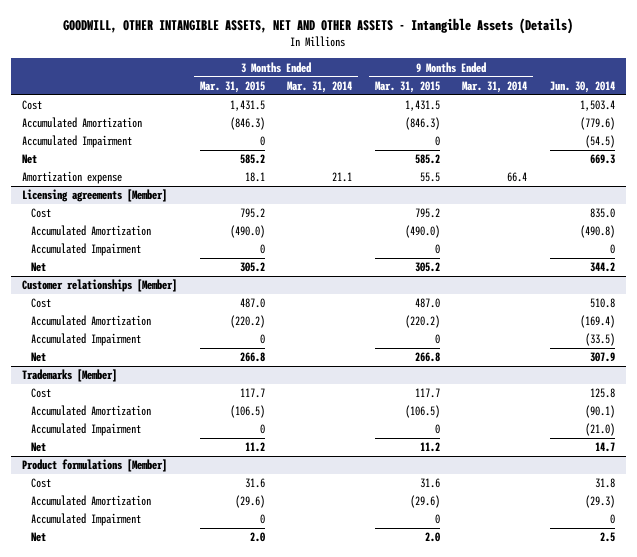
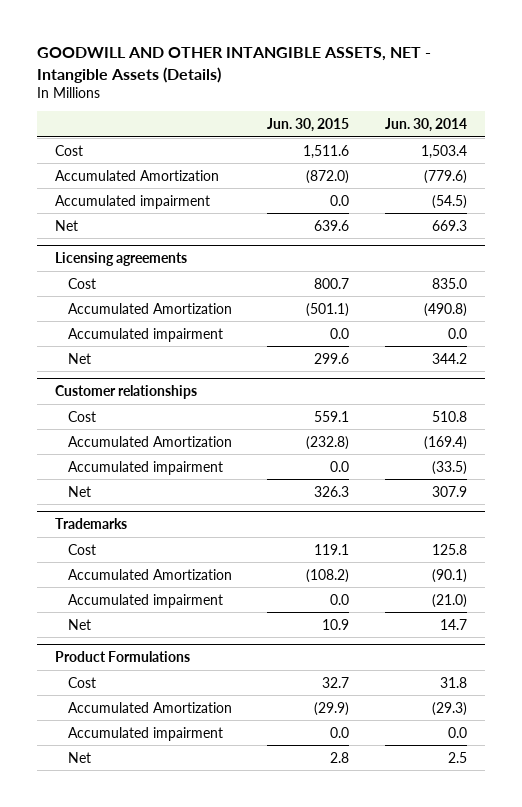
- GOODWILL, OTHER INTANGIBLE ASSETS, NET AND OTHER ASSETS - Intangible Assets (Details)
+ GOODWILL AND OTHER INTANGIBLE ASSETS, NET - Intangible Assets (Details)
- | 3 Months Ended Mar. 31, 2015 | 3 Months Ended Mar. 31, 2014 | 9 Months Ended Mar. 31, 2015 | 9 Months Ended Mar. 31, 2014 | Jun. 30, 2014
+ | Jun. 30, 2015 | Jun. 30, 2014
- Accumulated Impairment | 0 | | 0 | | (54.5)
+ Accumulated impairment | 0.0 | (54.5)
- Amortization expense | 18.1 | 21.1 | 55.5 | 66.4 |
- Licensing agreements [Member]
+ Licensing agreements
- Accumulated Impairment | 0 | | 0 | | 0
+ Accumulated impairment | 0.0 | 0.0
- Customer relationships [Member]
+ Customer relationships
- Accumulated Impairment | 0 | | 0 | | (33.5)
+ Accumulated impairment | 0.0 | (33.5)
- Trademarks [Member]
+ Trademarks
- Accumulated Impairment | 0 | | 0 | | (21.0)
+ Accumulated impairment | 0.0 | (21.0)
- Product formulations [Member]
+ Product Formulations
- Accumulated Impairment | 0 | | 0 | | 0
+ Accumulated impairment | 0.0 | 0.0

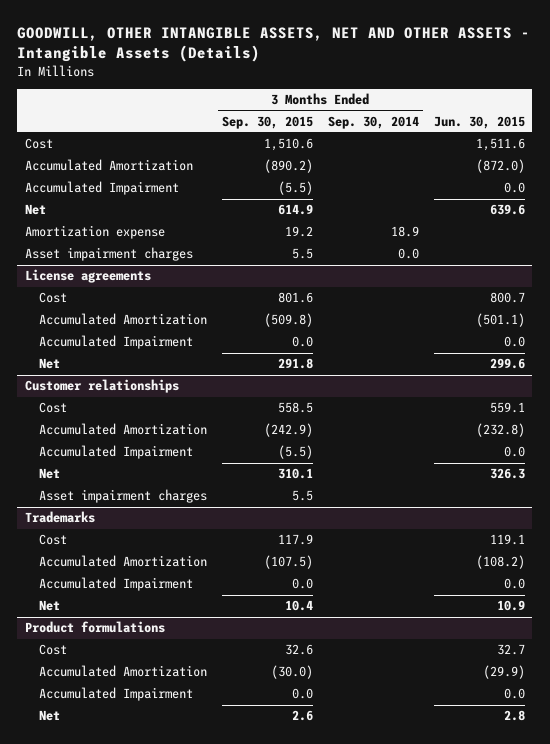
- GOODWILL AND OTHER INTANGIBLE ASSETS, NET - Intangible Assets (Details)
+ GOODWILL, OTHER INTANGIBLE ASSETS, NET AND OTHER ASSETS - Intangible Assets (Details)
- | Jun. 30, 2015 | Jun. 30, 2014
+ | 3 Months Ended Sep. 30, 2015 | 3 Months Ended Sep. 30, 2014 | Jun. 30, 2015
- Accumulated impairment | 0.0 | (54.5)
+ Accumulated Impairment | (5.5) | | 0.0
- Licensing agreements
+ Amortization expense | 19.2 | 18.9 |
+ Asset impairment charges | 5.5 | 0.0 |
+ License agreements
- Accumulated impairment | 0.0 | 0.0
+ Accumulated Impairment | 0.0 | | 0.0
@ Customer relationships
- Accumulated impairment | 0.0 | (33.5)
+ Accumulated Impairment | (5.5) | | 0.0
+ Asset impairment charges | 5.5 | |
@ Trademarks
- Accumulated impairment | 0.0 | (21.0)
+ Accumulated Impairment | 0.0 | | 0.0
- Product Formulations
+ Product formulations
- Accumulated impairment | 0.0 | 0.0
+ Accumulated Impairment | 0.0 | | 0.0

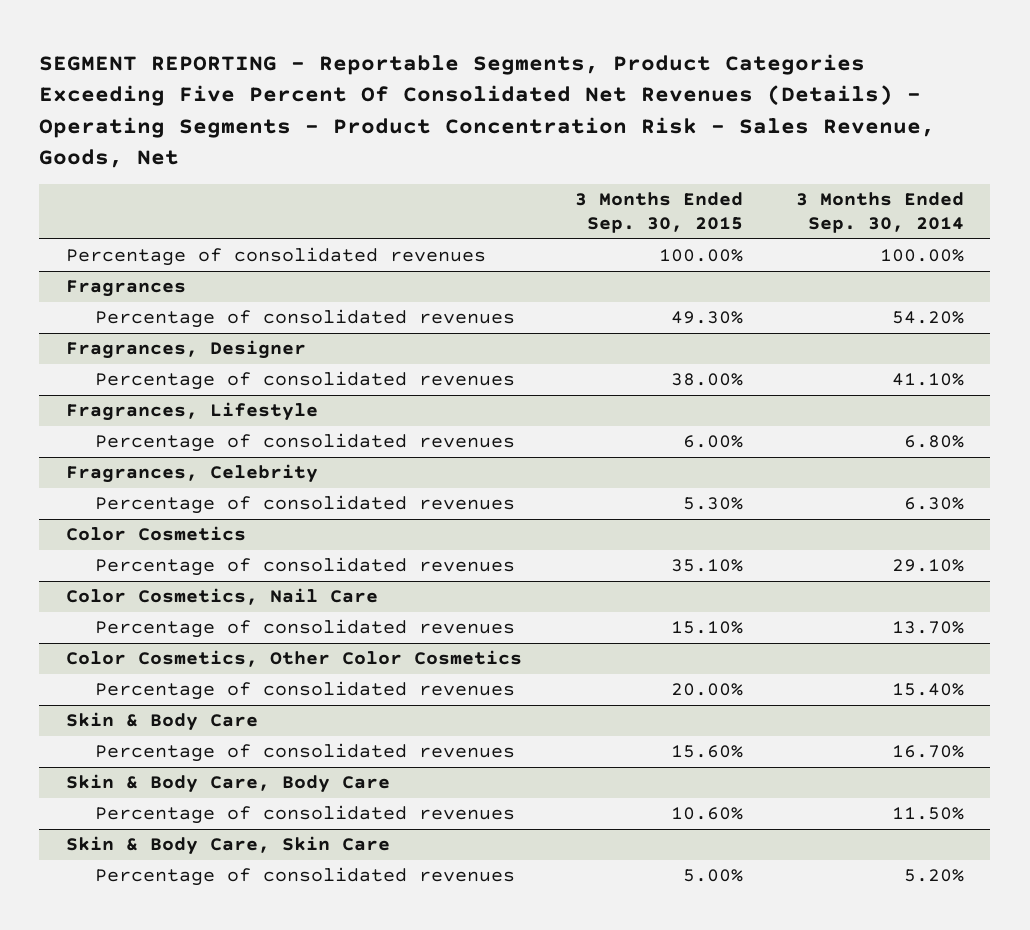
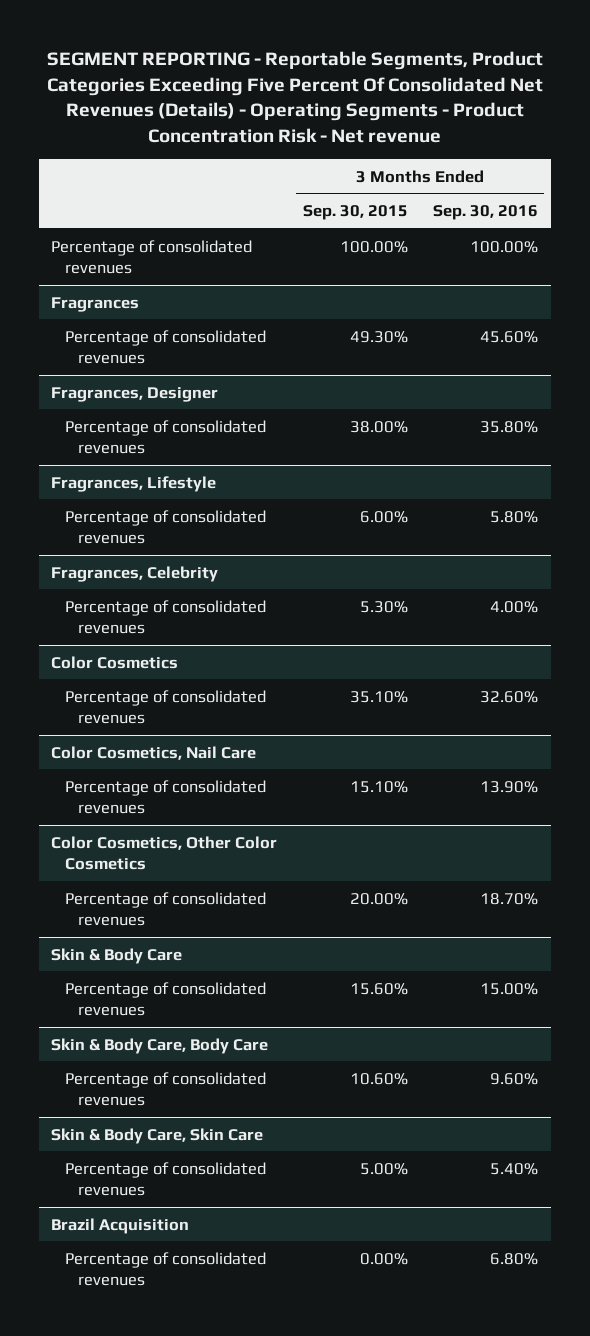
- SEGMENT REPORTING - Reportable Segments, Product Categories Exceeding Five Percent Of Consolidated Net Revenues (Details) - Operating Segments - Product Concentration Risk - Sales Revenue, Goods, Net
+ SEGMENT REPORTING - Reportable Segments, Product Categories Exceeding Five Percent Of Consolidated Net Revenues (Details) - Operating Segments - Product Concentration Risk - Net revenue
- | 3 Months Ended Sep. 30, 2015 | 3 Months Ended Sep. 30, 2014
+ | 3 Months Ended Sep. 30, 2015 | 3 Months Ended Sep. 30, 2016
+ Brazil Acquisition
+ Percentage of consolidated revenues | 0.00% | 6.80%

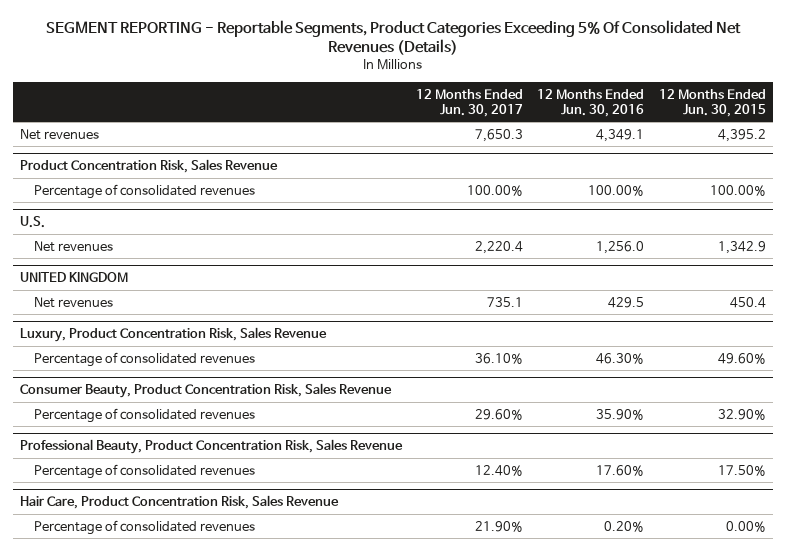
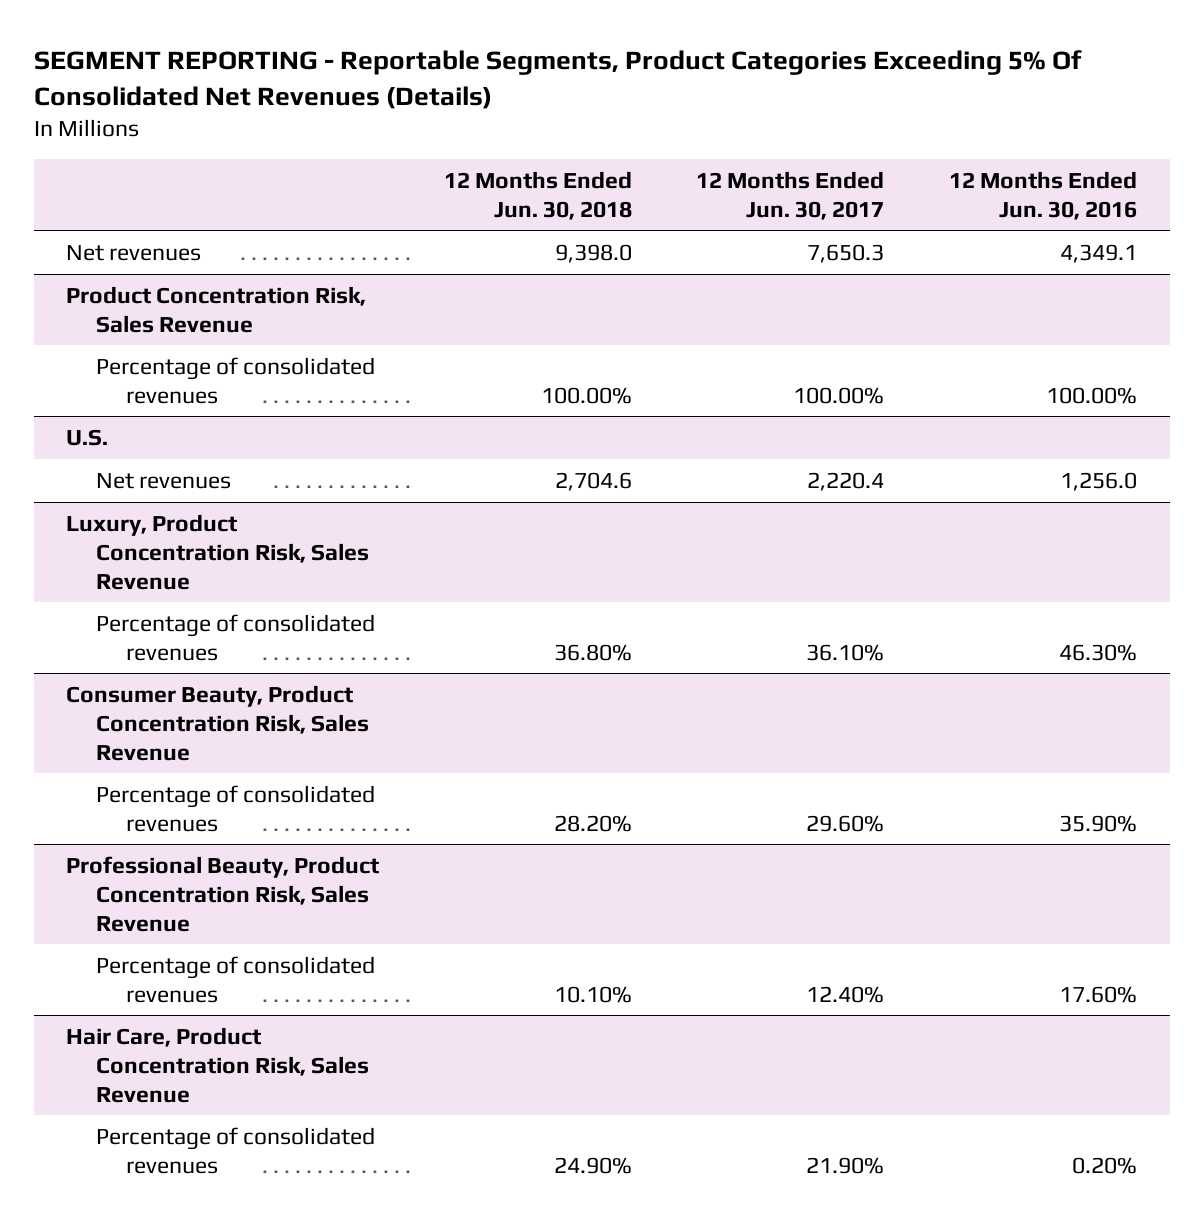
- | 12 Months Ended Jun. 30, 2017 | 12 Months Ended Jun. 30, 2016 | 12 Months Ended Jun. 30, 2015
+ | 12 Months Ended Jun. 30, 2018 | 12 Months Ended Jun. 30, 2017 | 12 Months Ended Jun. 30, 2016
- UNITED KINGDOM
- Net revenues | 735.1 | 429.5 | 450.4

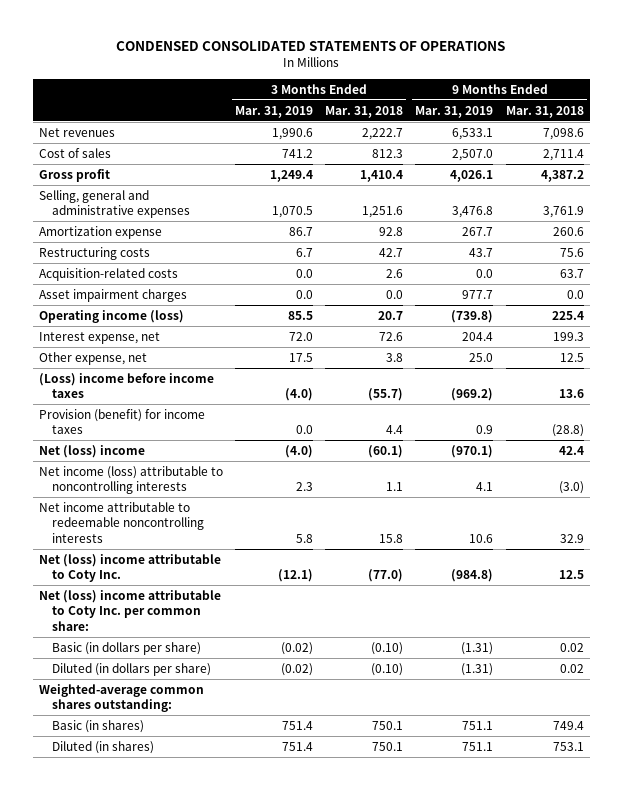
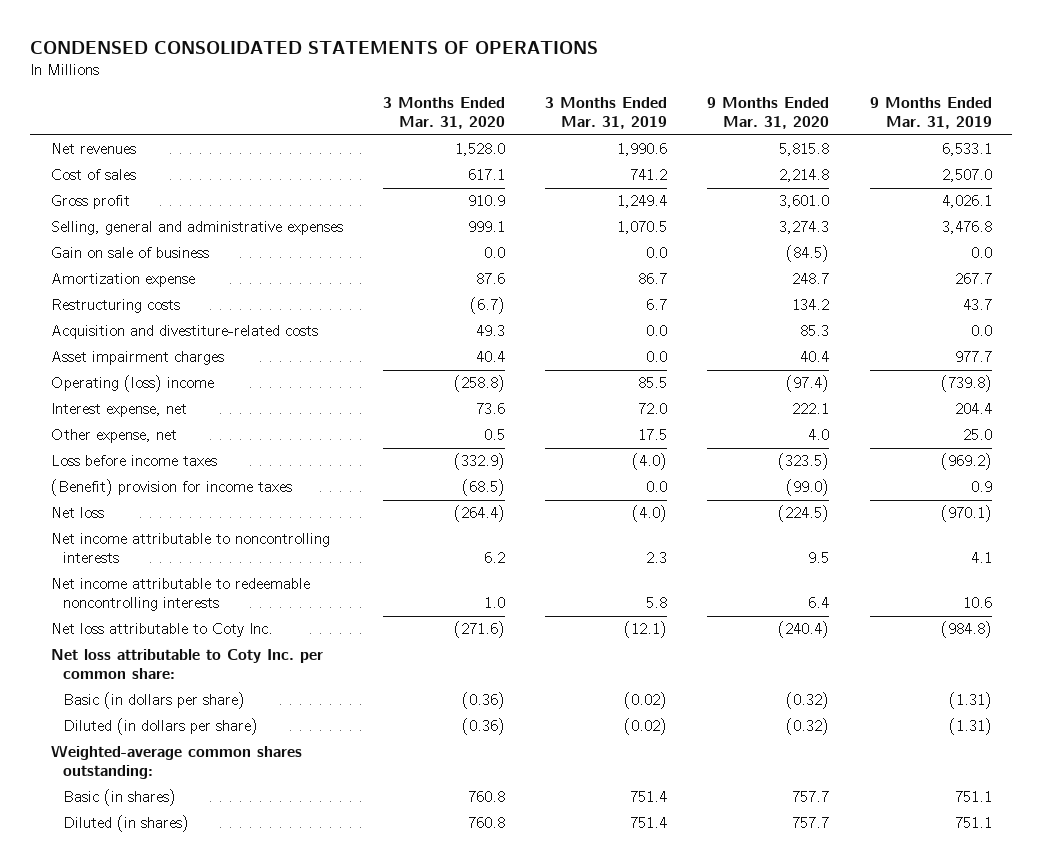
- | 3 Months Ended Mar. 31, 2019 | 3 Months Ended Mar. 31, 2018 | 9 Months Ended Mar. 31, 2019 | 9 Months Ended Mar. 31, 2018
+ | 3 Months Ended Mar. 31, 2020 | 3 Months Ended Mar. 31, 2019 | 9 Months Ended Mar. 31, 2020 | 9 Months Ended Mar. 31, 2019
+ Gain on sale of business | 0.0 | 0.0 | (84.5) | 0.0
- Acquisition-related costs | 0.0 | 2.6 | 0.0 | 63.7
+ Acquisition and divestiture-related costs | 49.3 | 0.0 | 85.3 | 0.0
- Operating income (loss) | 85.5 | 20.7 | (739.8) | 225.4
+ Operating (loss) income | (258.8) | 85.5 | (97.4) | (739.8)
- (Loss) income before income taxes | (4.0) | (55.7) | (969.2) | 13.6
- Provision (benefit) for income taxes | 0.0 | 4.4 | 0.9 | (28.8)
- Net (loss) income | (4.0) | (60.1) | (970.1) | 42.4
- Net income (loss) attributable to noncontrolling interests | 2.3 | 1.1 | 4.1 | (3.0)
+ Loss before income taxes | (332.9) | (4.0) | (323.5) | (969.2)
+ (Benefit) provision for income taxes | (68.5) | 0.0 | (99.0) | 0.9
+ Net loss | (264.4) | (4.0) | (224.5) | (970.1)
+ Net income attributable to noncontrolling interests | 6.2 | 2.3 | 9.5 | 4.1
- Net (loss) income attributable to Coty Inc. | (12.1) | (77.0) | (984.8) | 12.5
- Net (loss) income attributable to Coty Inc. per common share:
+ Net loss attributable to Coty Inc. | (271.6) | (12.1) | (240.4) | (984.8)
+ Net loss attributable to Coty Inc. per common share:

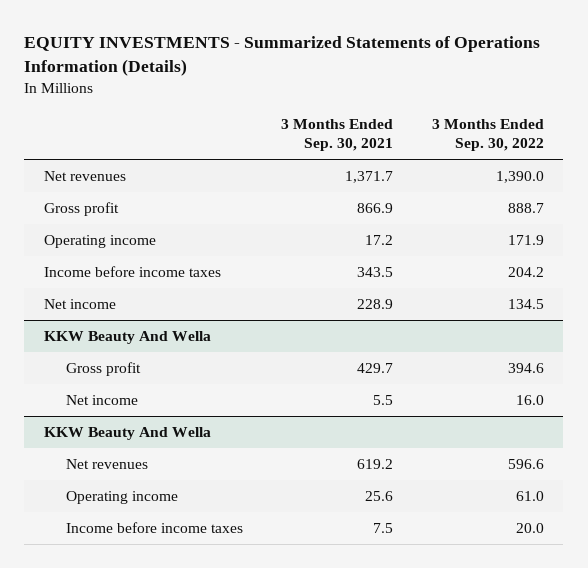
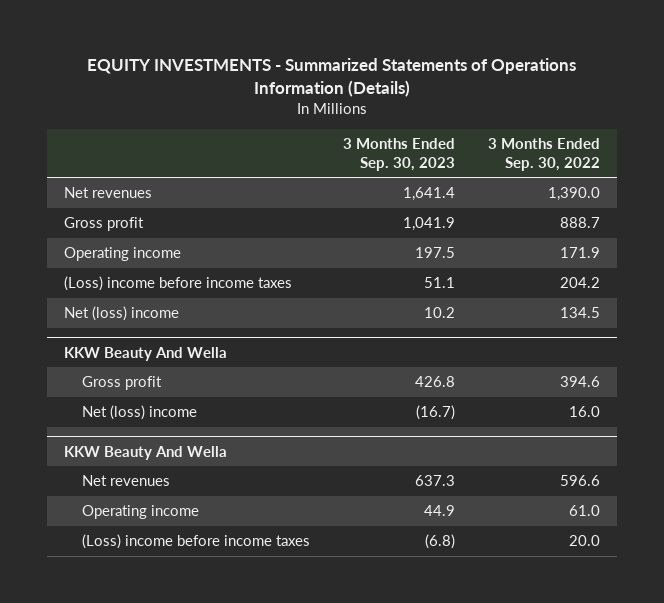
- | 3 Months Ended Sep. 30, 2021 | 3 Months Ended Sep. 30, 2022
+ | 3 Months Ended Sep. 30, 2023 | 3 Months Ended Sep. 30, 2022
- Income before income taxes | 343.5 | 204.2
- Net income | 228.9 | 134.5
+ (Loss) income before income taxes | 51.1 | 204.2
+ Net (loss) income | 10.2 | 134.5
@ KKW Beauty And Wella
- Net income | 5.5 | 16.0
+ Net (loss) income | (16.7) | 16.0
- Income before income taxes | 7.5 | 20.0
+ (Loss) income before income taxes | (6.8) | 20.0

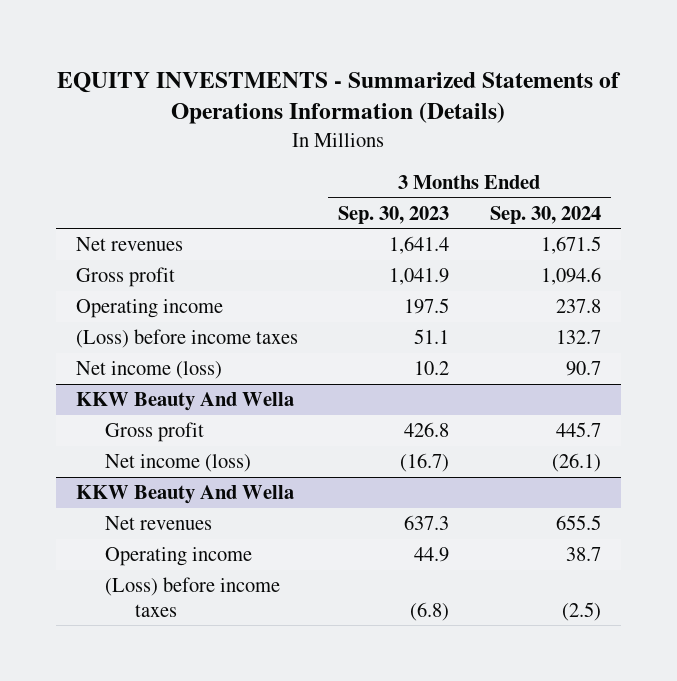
- | 3 Months Ended Sep. 30, 2023 | 3 Months Ended Sep. 30, 2022
+ | 3 Months Ended Sep. 30, 2023 | 3 Months Ended Sep. 30, 2024
- (Loss) income before income taxes | 51.1 | 204.2
- Net (loss) income | 10.2 | 134.5
+ (Loss) before income taxes | 51.1 | 132.7
+ Net income (loss) | 10.2 | 90.7
@ KKW Beauty And Wella
- Net (loss) income | (16.7) | 16.0
+ Net income (loss) | (16.7) | (26.1)
- (Loss) income before income taxes | (6.8) | 20.0
+ (Loss) before income taxes | (6.8) | (2.5)

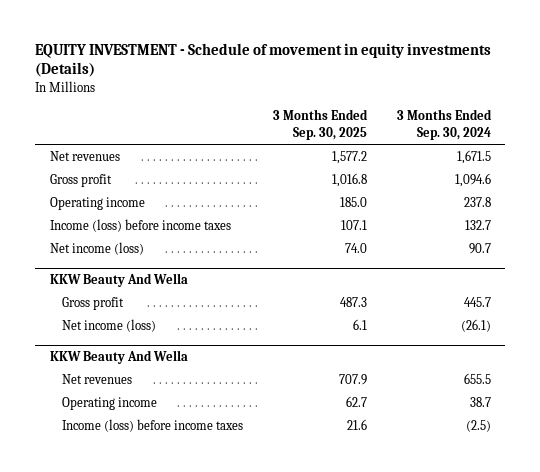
- EQUITY INVESTMENTS - Summarized Statements of Operations Information (Details)
+ EQUITY INVESTMENT - Schedule of movement in equity investments (Details)
- | 3 Months Ended Sep. 30, 2023 | 3 Months Ended Sep. 30, 2024
+ | 3 Months Ended Sep. 30, 2025 | 3 Months Ended Sep. 30, 2024
- (Loss) before income taxes | 51.1 | 132.7
+ Income (loss) before income taxes | 107.1 | 132.7
@ KKW Beauty And Wella
- (Loss) before income taxes | (6.8) | (2.5)
+ Income (loss) before income taxes | 21.6 | (2.5)

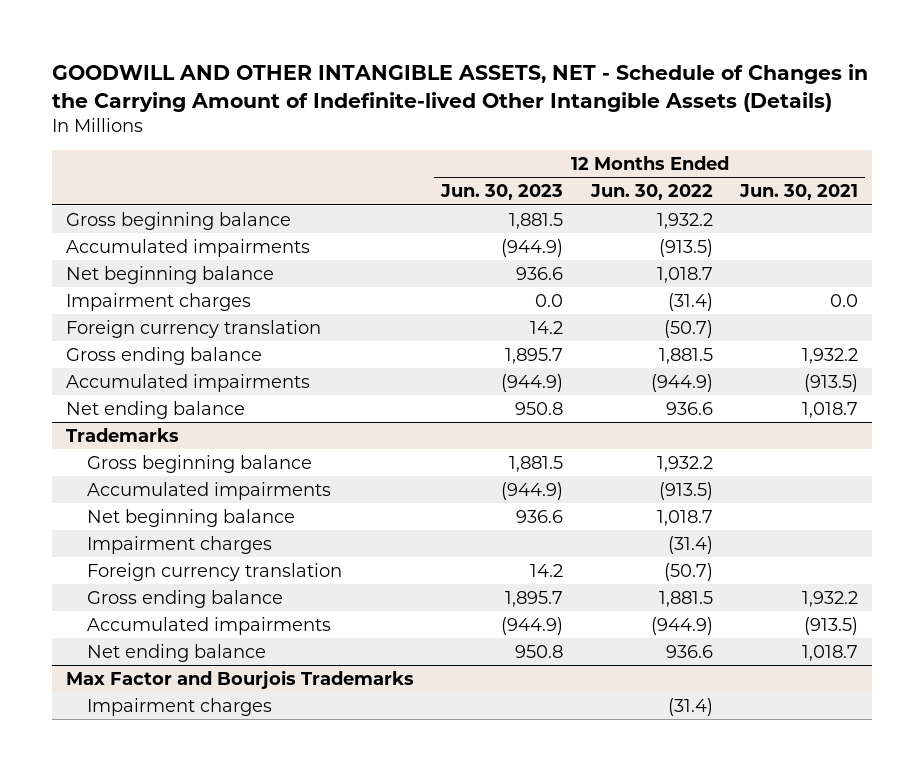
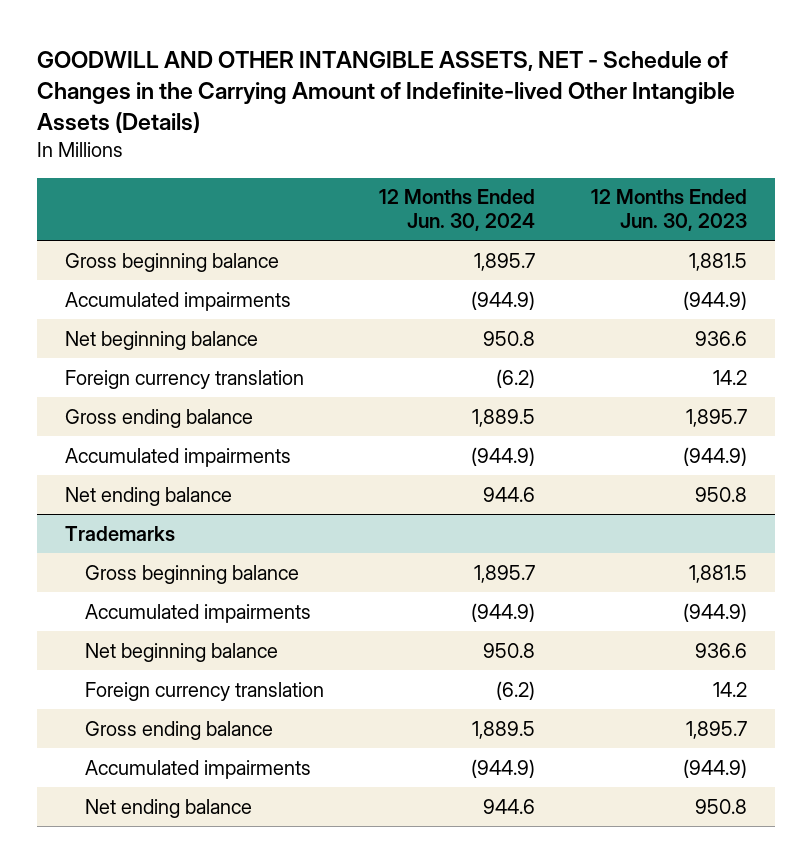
- | 12 Months Ended Jun. 30, 2023 | 12 Months Ended Jun. 30, 2022 | 12 Months Ended Jun. 30, 2021
+ | 12 Months Ended Jun. 30, 2024 | 12 Months Ended Jun. 30, 2023
- Impairment charges | 0.0 | (31.4) | 0.0
@ Trademarks
- Impairment charges | | (31.4) |
- Max Factor and Bourjois Trademarks
- Impairment charges | | (31.4) |

